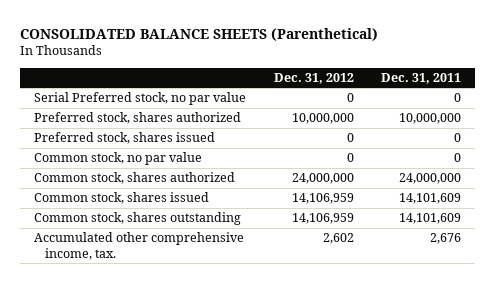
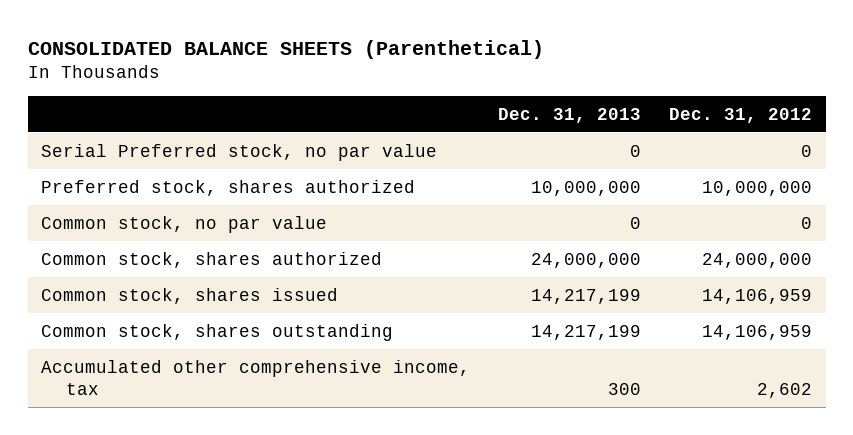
- | Dec. 31, 2012 | Dec. 31, 2011
+ | Dec. 31, 2013 | Dec. 31, 2012
- Preferred stock, shares issued | 0 | 0
- Accumulated other comprehensive income, tax. | 2,602 | 2,676
+ Accumulated other comprehensive income, tax | 300 | 2,602

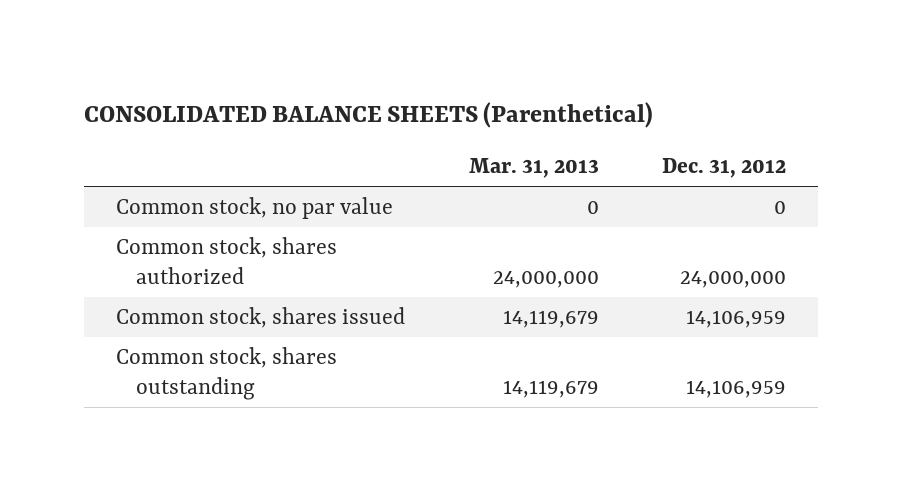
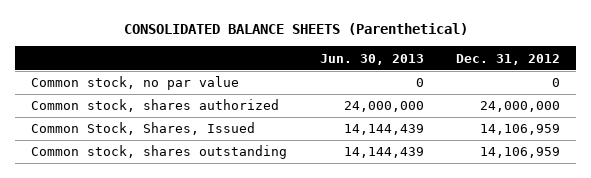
- | Mar. 31, 2013 | Dec. 31, 2012
+ | Jun. 30, 2013 | Dec. 31, 2012
- Common stock, shares issued | 14,119,679 | 14,106,959
+ Common Stock, Shares, Issued | 14,144,439 | 14,106,959

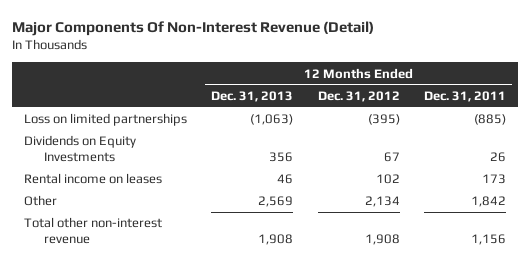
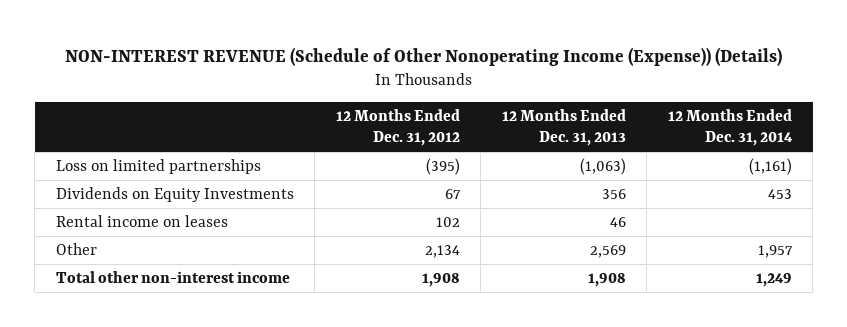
- Major Components Of Non-Interest Revenue (Detail)
+ NON-INTEREST REVENUE (Schedule of Other Nonoperating Income (Expense)) (Details)
- | 12 Months Ended Dec. 31, 2013 | 12 Months Ended Dec. 31, 2012 | 12 Months Ended Dec. 31, 2011
+ | 12 Months Ended Dec. 31, 2012 | 12 Months Ended Dec. 31, 2013 | 12 Months Ended Dec. 31, 2014
- Total other non-interest revenue | 1,908 | 1,908 | 1,156
+ Total other non-interest income | 1,908 | 1,908 | 1,249

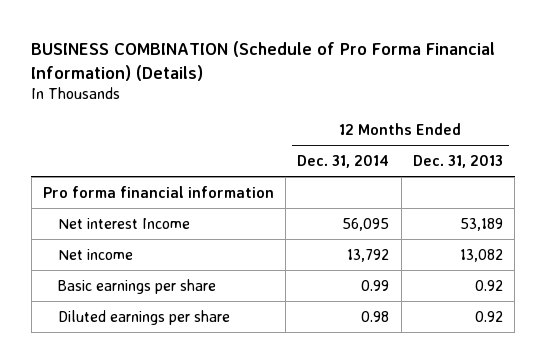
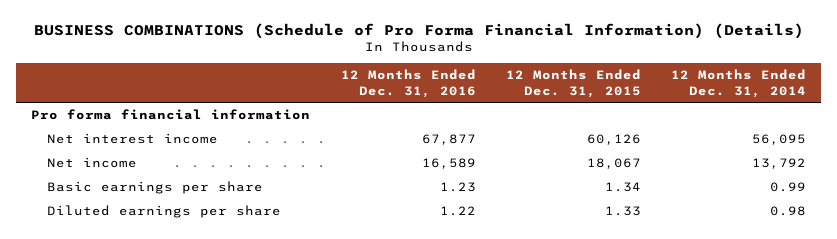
- BUSINESS COMBINATION (Schedule of Pro Forma Financial Information) (Details)
+ BUSINESS COMBINATIONS (Schedule of Pro Forma Financial Information) (Details)
- | 12 Months Ended Dec. 31, 2014 | 12 Months Ended Dec. 31, 2013
+ | 12 Months Ended Dec. 31, 2016 | 12 Months Ended Dec. 31, 2015 | 12 Months Ended Dec. 31, 2014
- Net interest Income | 56,095 | 53,189
+ Net interest income | 67,877 | 60,126 | 56,095

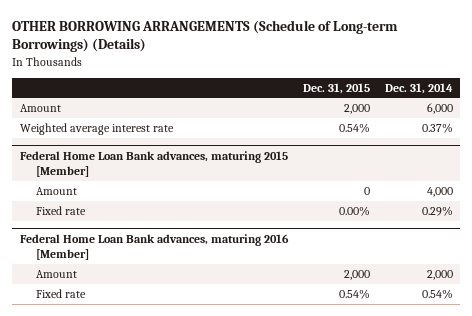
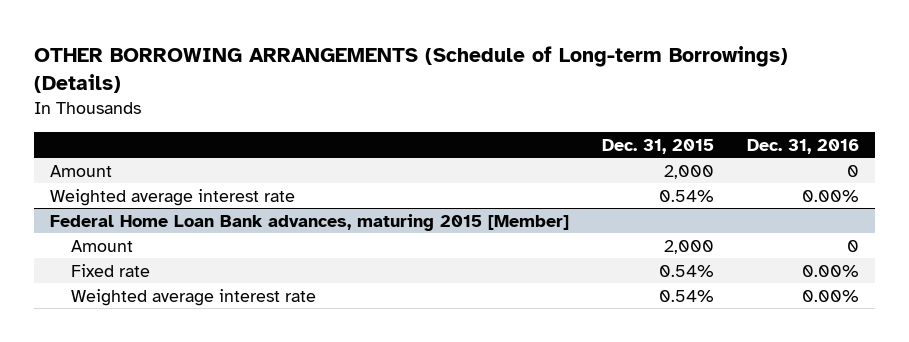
- | Dec. 31, 2015 | Dec. 31, 2014
+ | Dec. 31, 2015 | Dec. 31, 2016
@ Federal Home Loan Bank advances, maturing 2015 [Member]
- Amount | 0 | 4,000
- Fixed rate | 0.00% | 0.29%
- Federal Home Loan Bank advances, maturing 2016 [Member]
@ Federal Home Loan Bank advances, maturing 2015 [Member]
+ Weighted average interest rate | 0.54% | 0.00%

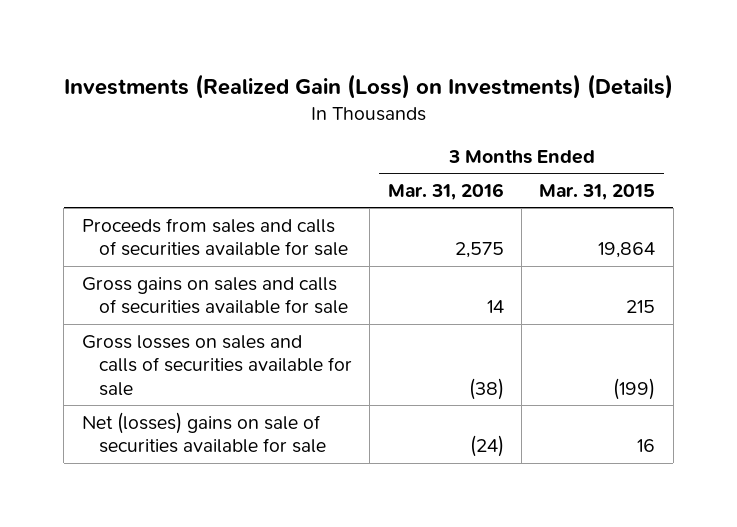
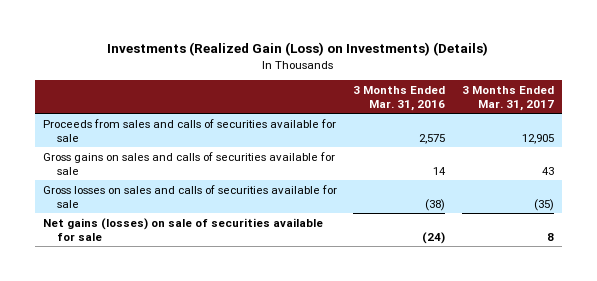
- | 3 Months Ended Mar. 31, 2016 | 3 Months Ended Mar. 31, 2015
+ | 3 Months Ended Mar. 31, 2016 | 3 Months Ended Mar. 31, 2017
- Net (losses) gains on sale of securities available for sale | (24) | 16
+ Net gains (losses) on sale of securities available for sale | (24) | 8

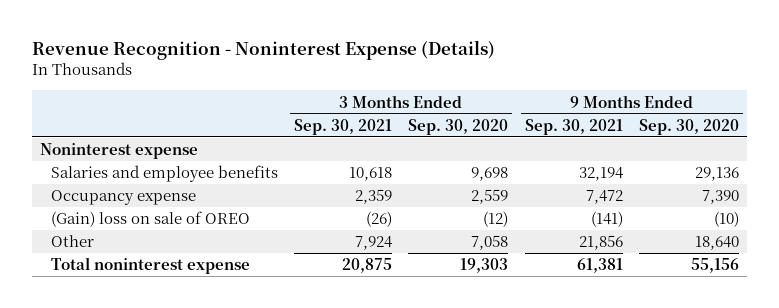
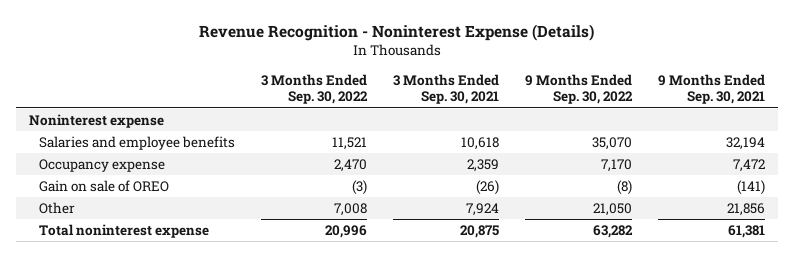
- | 3 Months Ended Sep. 30, 2021 | 3 Months Ended Sep. 30, 2020 | 9 Months Ended Sep. 30, 2021 | 9 Months Ended Sep. 30, 2020
+ | 3 Months Ended Sep. 30, 2022 | 3 Months Ended Sep. 30, 2021 | 9 Months Ended Sep. 30, 2022 | 9 Months Ended Sep. 30, 2021
- (Gain) loss on sale of OREO | (26) | (12) | (141) | (10)
+ Gain on sale of OREO | (3) | (26) | (8) | (141)

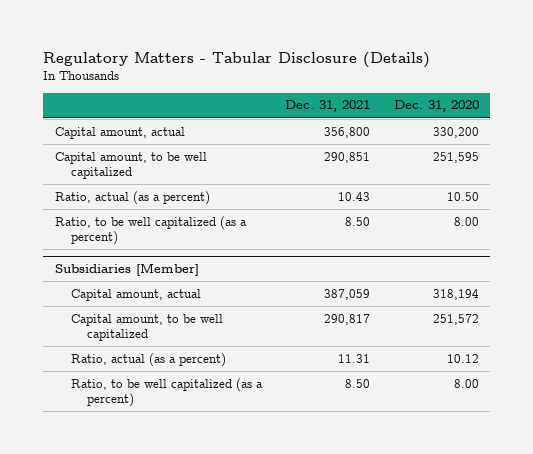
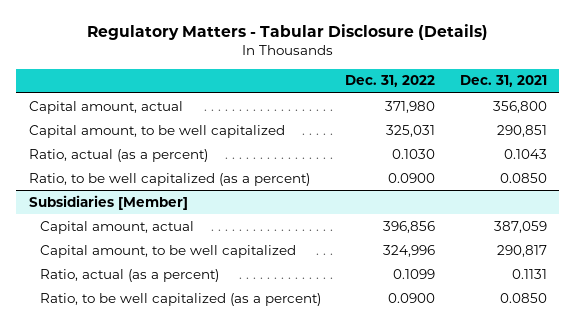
- | Dec. 31, 2021 | Dec. 31, 2020
+ | Dec. 31, 2022 | Dec. 31, 2021
- Ratio, actual (as a percent) | 10.43 | 10.50
- Ratio, to be well capitalized (as a percent) | 8.50 | 8.00
+ Ratio, actual (as a percent) | 0.1030 | 0.1043
+ Ratio, to be well capitalized (as a percent) | 0.0900 | 0.0850
@ Subsidiaries [Member]
- Ratio, actual (as a percent) | 11.31 | 10.12
- Ratio, to be well capitalized (as a percent) | 8.50 | 8.00
+ Ratio, actual (as a percent) | 0.1099 | 0.1131
+ Ratio, to be well capitalized (as a percent) | 0.0900 | 0.0850

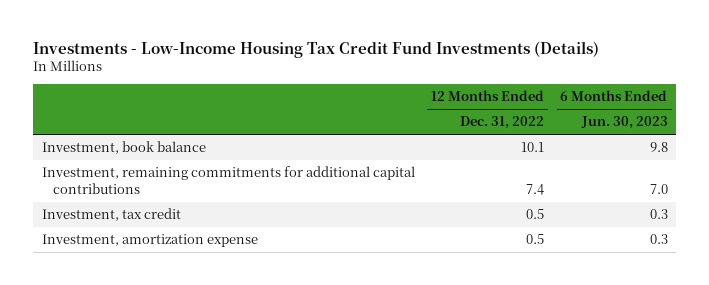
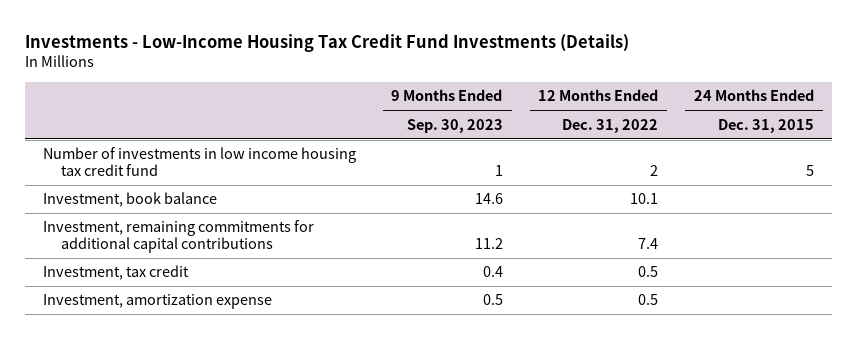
- | 12 Months Ended Dec. 31, 2022 | 6 Months Ended Jun. 30, 2023
+ | 9 Months Ended Sep. 30, 2023 | 12 Months Ended Dec. 31, 2022 | 24 Months Ended Dec. 31, 2015
+ Number of investments in low income housing tax credit fund | 1 | 2 | 5

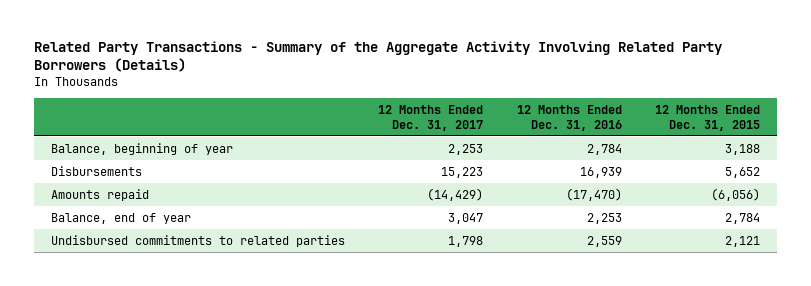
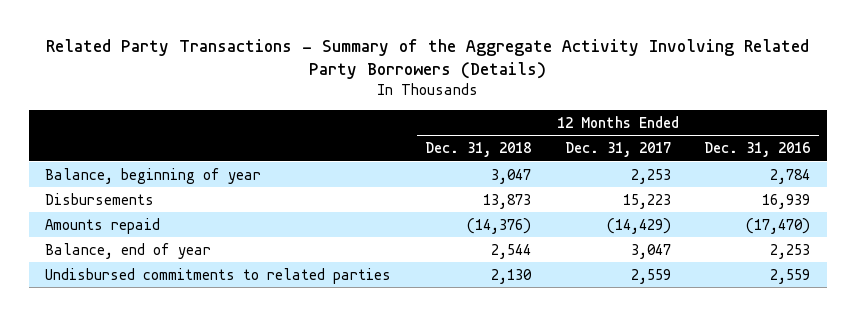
- | 12 Months Ended Dec. 31, 2017 | 12 Months Ended Dec. 31, 2016 | 12 Months Ended Dec. 31, 2015
+ | 12 Months Ended Dec. 31, 2018 | 12 Months Ended Dec. 31, 2017 | 12 Months Ended Dec. 31, 2016
- Undisbursed commitments to related parties | 1,798 | 2,559 | 2,121
+ Undisbursed commitments to related parties | 2,130 | 2,559 | 2,559

